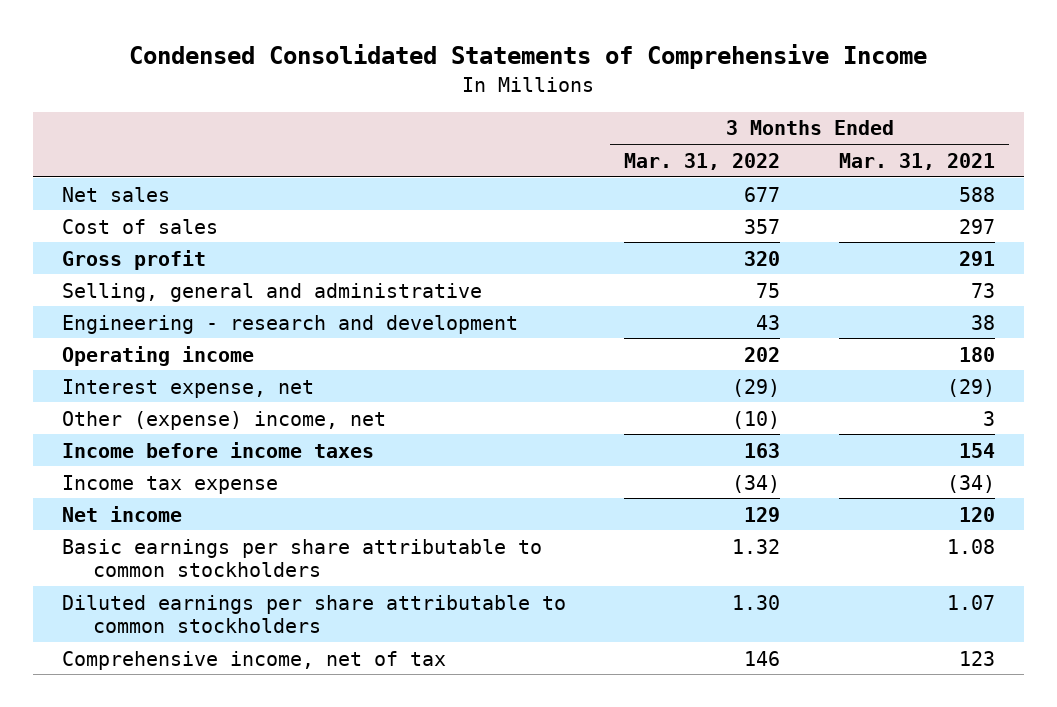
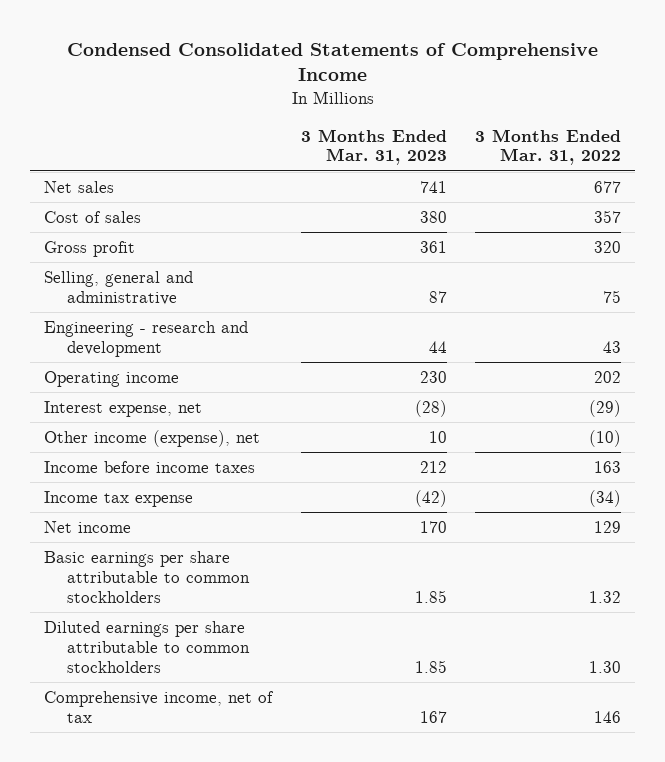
- | 3 Months Ended Mar. 31, 2022 | 3 Months Ended Mar. 31, 2021
+ | 3 Months Ended Mar. 31, 2023 | 3 Months Ended Mar. 31, 2022
- Other (expense) income, net | (10) | 3
+ Other income (expense), net | 10 | (10)

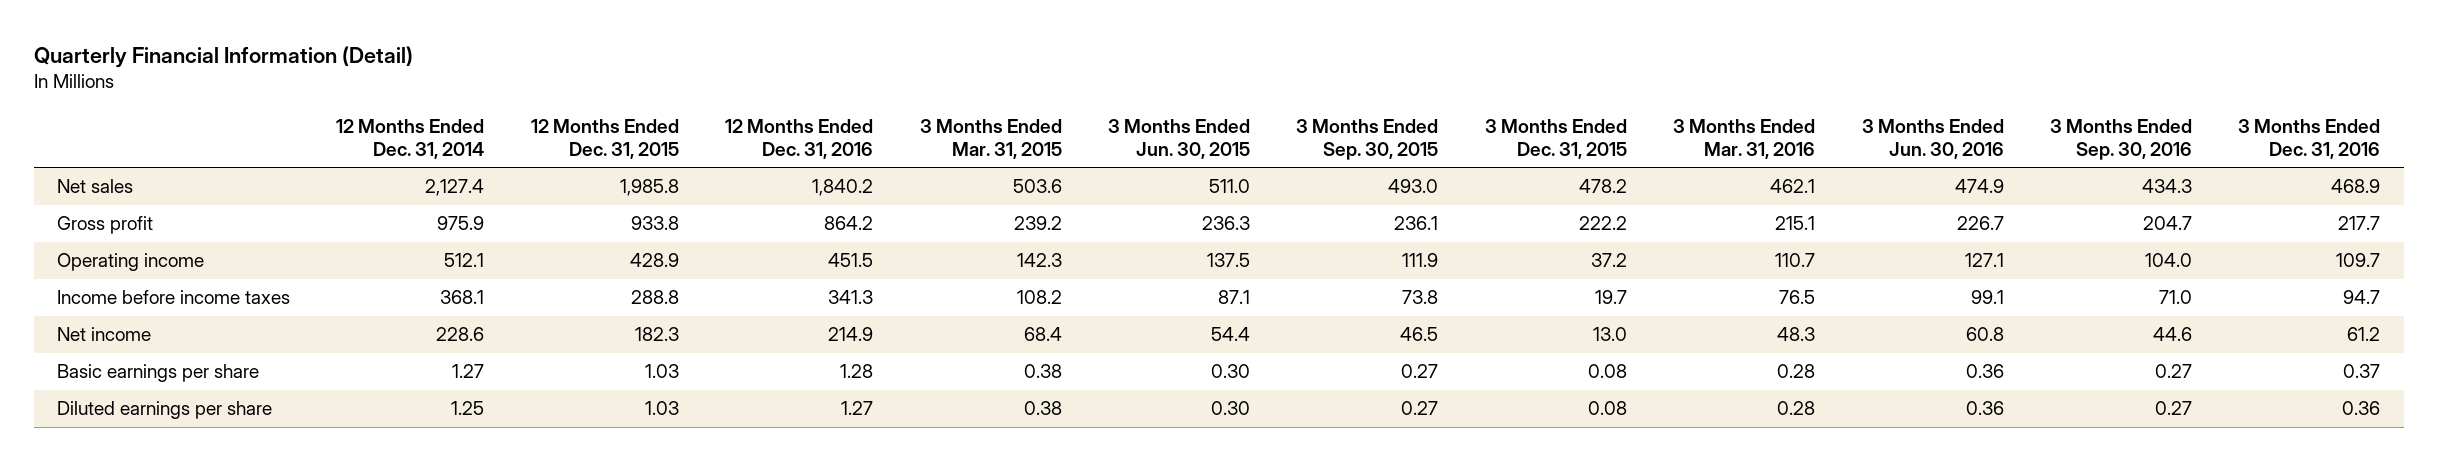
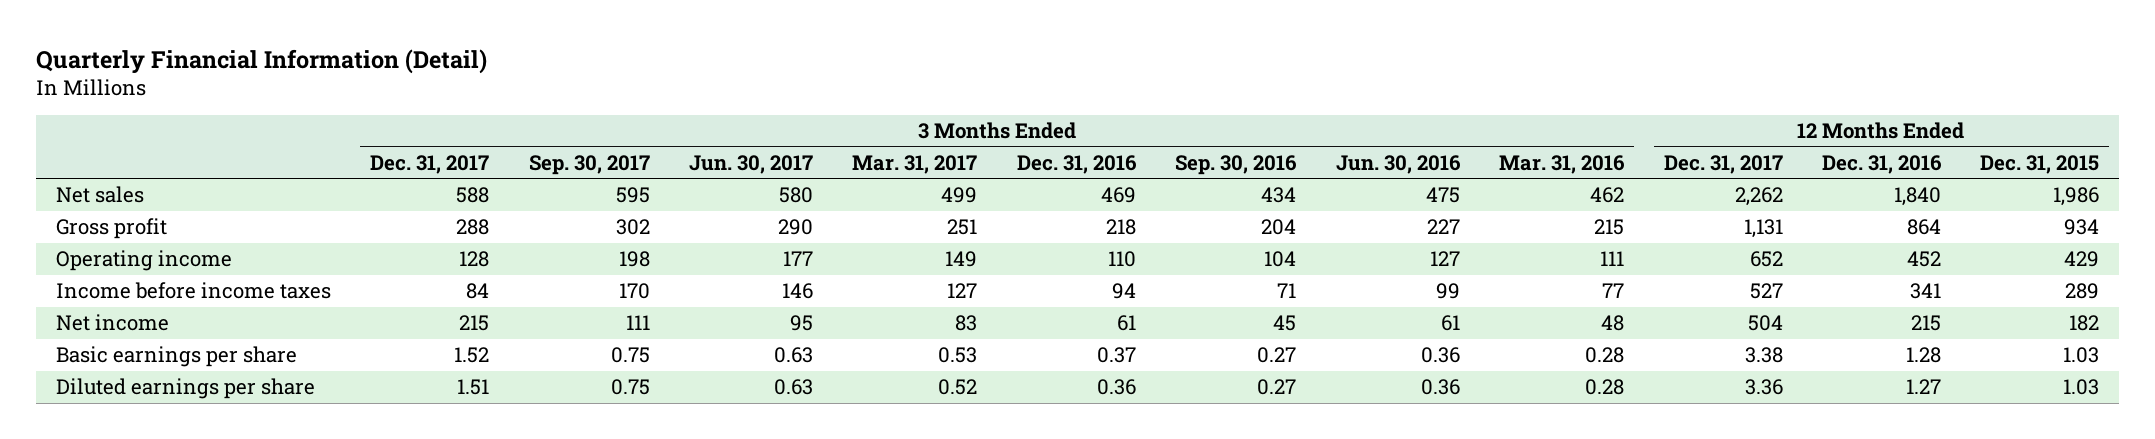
- | 12 Months Ended Dec. 31, 2014 | 12 Months Ended Dec. 31, 2015 | 12 Months Ended Dec. 31, 2016 | 3 Months Ended Mar. 31, 2015 | 3 Months Ended Jun. 30, 2015 | 3 Months Ended Sep. 30, 2015 | 3 Months Ended Dec. 31, 2015 | 3 Months Ended Mar. 31, 2016 | 3 Months Ended Jun. 30, 2016 | 3 Months Ended Sep. 30, 2016 | 3 Months Ended Dec. 31, 2016
+ | 3 Months Ended Dec. 31, 2017 | 3 Months Ended Sep. 30, 2017 | 3 Months Ended Jun. 30, 2017 | 3 Months Ended Mar. 31, 2017 | 3 Months Ended Dec. 31, 2016 | 3 Months Ended Sep. 30, 2016 | 3 Months Ended Jun. 30, 2016 | 3 Months Ended Mar. 31, 2016 | 12 Months Ended Dec. 31, 2017 | 12 Months Ended Dec. 31, 2016 | 12 Months Ended Dec. 31, 2015
- Net sales | 2,127.4 | 1,985.8 | 1,840.2 | 503.6 | 511.0 | 493.0 | 478.2 | 462.1 | 474.9 | 434.3 | 468.9
- Gross profit | 975.9 | 933.8 | 864.2 | 239.2 | 236.3 | 236.1 | 222.2 | 215.1 | 226.7 | 204.7 | 217.7
- Operating income | 512.1 | 428.9 | 451.5 | 142.3 | 137.5 | 111.9 | 37.2 | 110.7 | 127.1 | 104.0 | 109.7
- Income before income taxes | 368.1 | 288.8 | 341.3 | 108.2 | 87.1 | 73.8 | 19.7 | 76.5 | 99.1 | 71.0 | 94.7
- Net income | 228.6 | 182.3 | 214.9 | 68.4 | 54.4 | 46.5 | 13.0 | 48.3 | 60.8 | 44.6 | 61.2
+ Net sales | 588 | 595 | 580 | 499 | 469 | 434 | 475 | 462 | 2,262 | 1,840 | 1,986
+ Gross profit | 288 | 302 | 290 | 251 | 218 | 204 | 227 | 215 | 1,131 | 864 | 934
+ Operating income | 128 | 198 | 177 | 149 | 110 | 104 | 127 | 111 | 652 | 452 | 429
+ Income before income taxes | 84 | 170 | 146 | 127 | 94 | 71 | 99 | 77 | 527 | 341 | 289
+ Net income | 215 | 111 | 95 | 83 | 61 | 45 | 61 | 48 | 504 | 215 | 182

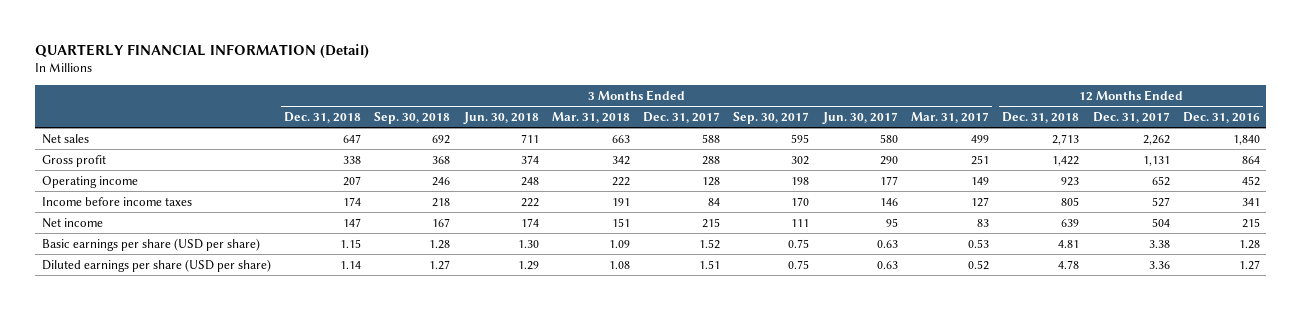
- Quarterly Financial Information (Detail)
+ QUARTERLY FINANCIAL INFORMATION (Detail)
- | 3 Months Ended Dec. 31, 2017 | 3 Months Ended Sep. 30, 2017 | 3 Months Ended Jun. 30, 2017 | 3 Months Ended Mar. 31, 2017 | 3 Months Ended Dec. 31, 2016 | 3 Months Ended Sep. 30, 2016 | 3 Months Ended Jun. 30, 2016 | 3 Months Ended Mar. 31, 2016 | 12 Months Ended Dec. 31, 2017 | 12 Months Ended Dec. 31, 2016 | 12 Months Ended Dec. 31, 2015
+ | 3 Months Ended Dec. 31, 2018 | 3 Months Ended Sep. 30, 2018 | 3 Months Ended Jun. 30, 2018 | 3 Months Ended Mar. 31, 2018 | 3 Months Ended Dec. 31, 2017 | 3 Months Ended Sep. 30, 2017 | 3 Months Ended Jun. 30, 2017 | 3 Months Ended Mar. 31, 2017 | 12 Months Ended Dec. 31, 2018 | 12 Months Ended Dec. 31, 2017 | 12 Months Ended Dec. 31, 2016
- Basic earnings per share | 1.52 | 0.75 | 0.63 | 0.53 | 0.37 | 0.27 | 0.36 | 0.28 | 3.38 | 1.28 | 1.03
- Diluted earnings per share | 1.51 | 0.75 | 0.63 | 0.52 | 0.36 | 0.27 | 0.36 | 0.28 | 3.36 | 1.27 | 1.03
+ Basic earnings per share (USD per share) | 1.15 | 1.28 | 1.30 | 1.09 | 1.52 | 0.75 | 0.63 | 0.53 | 4.81 | 3.38 | 1.28
+ Diluted earnings per share (USD per share) | 1.14 | 1.27 | 1.29 | 1.08 | 1.51 | 0.75 | 0.63 | 0.52 | 4.78 | 3.36 | 1.27

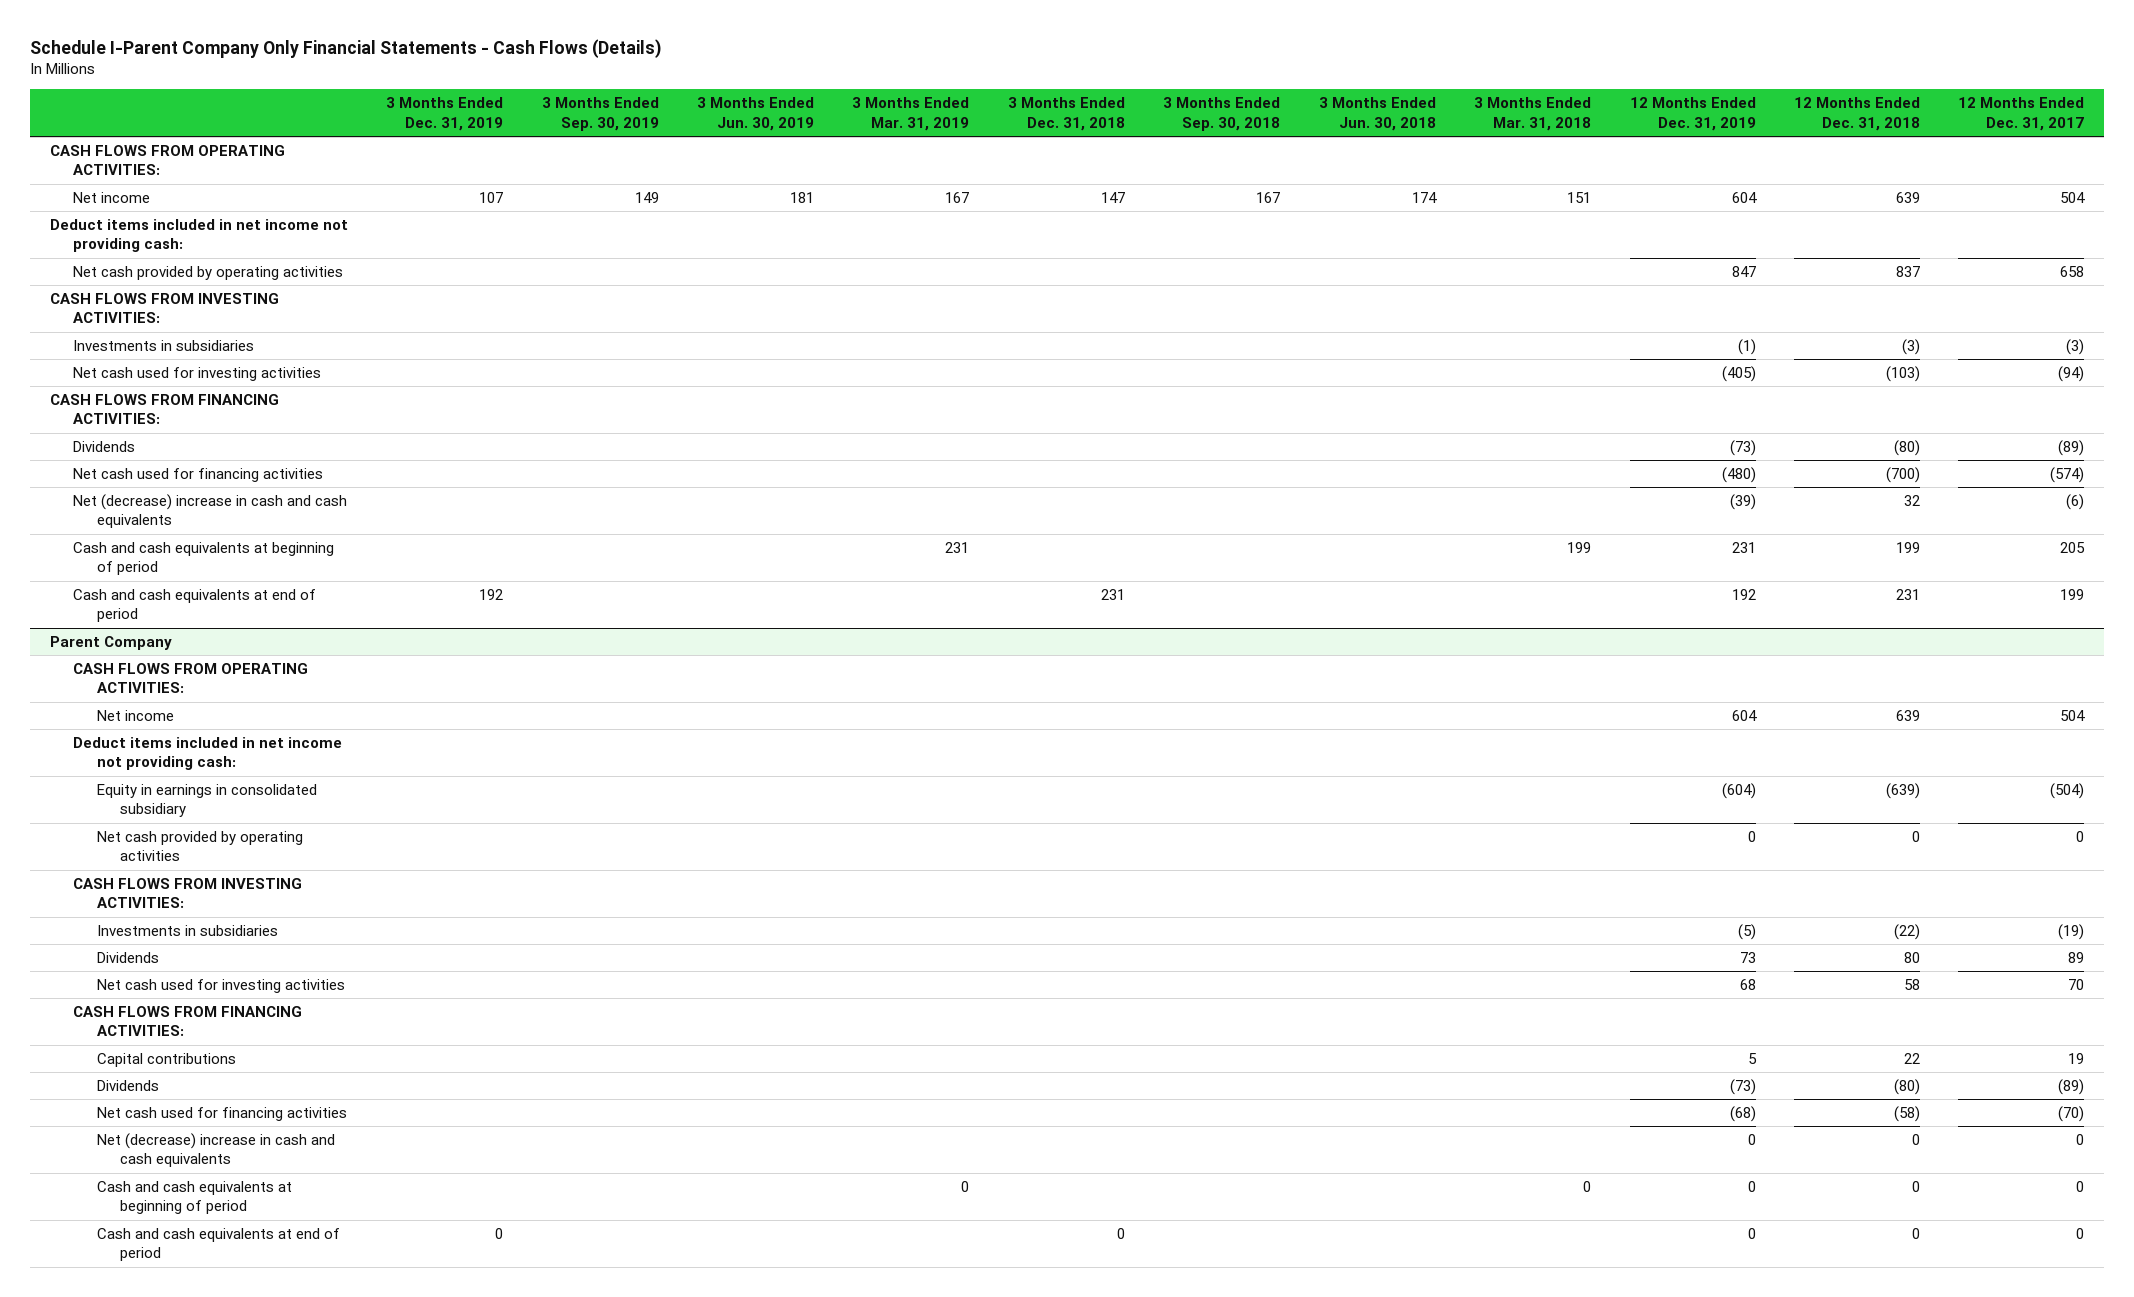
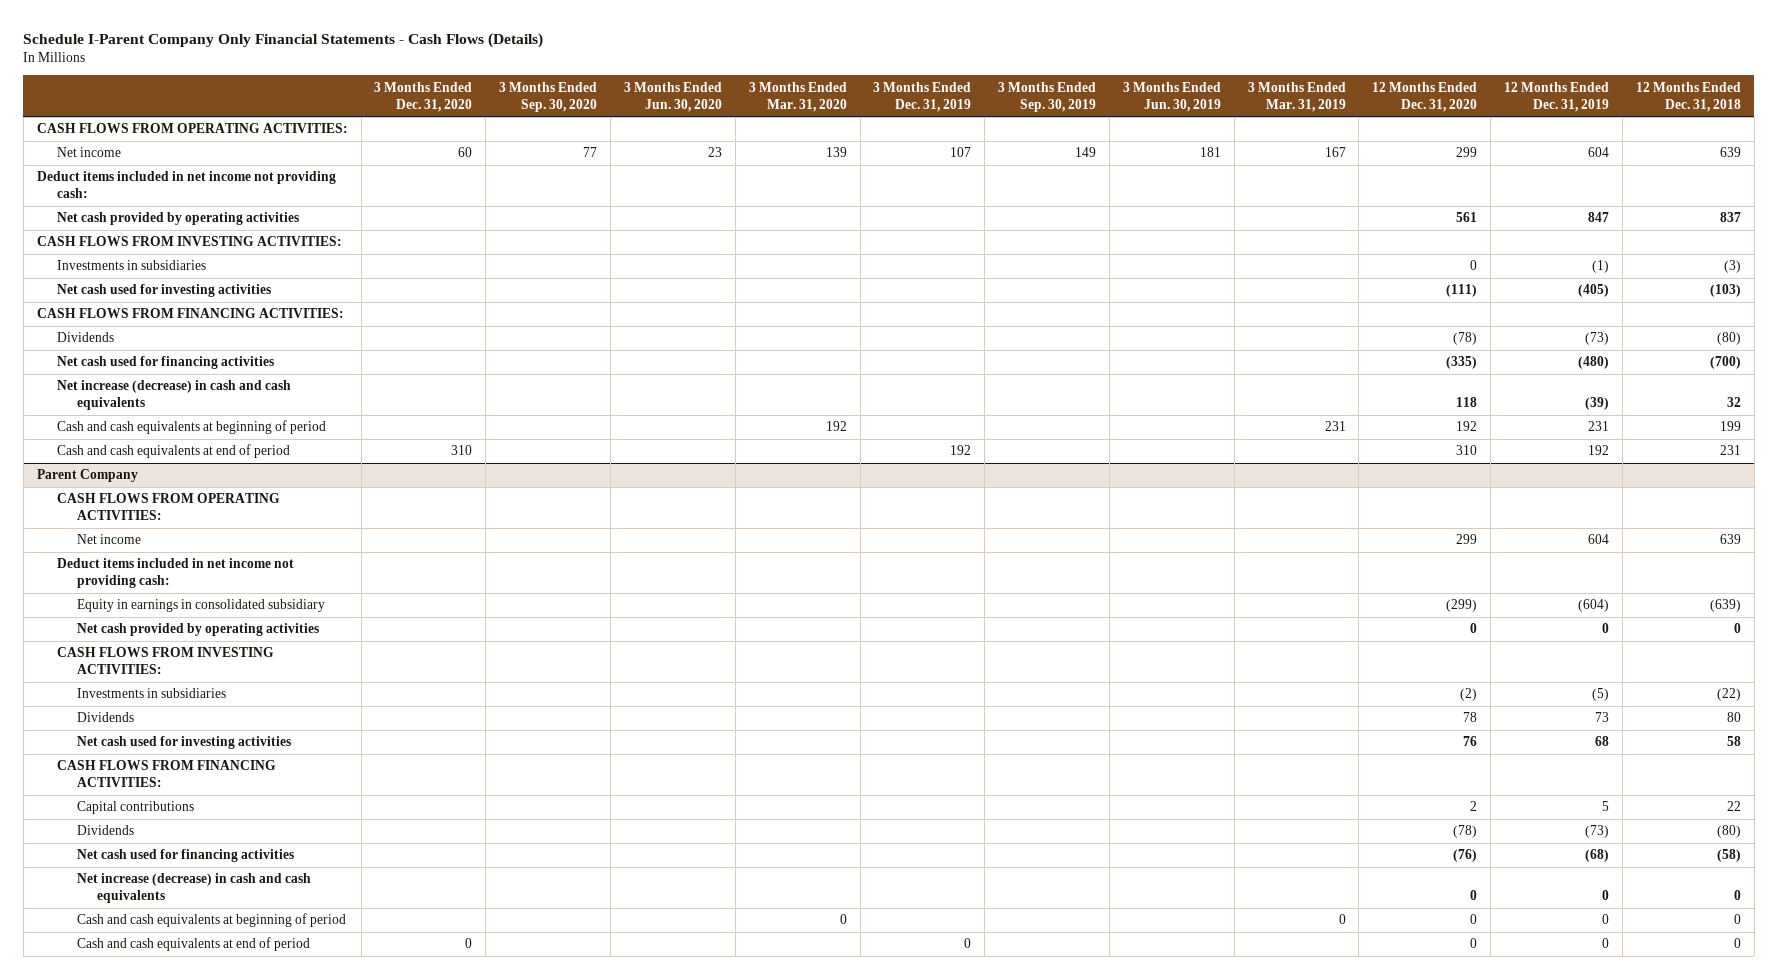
- | 3 Months Ended Dec. 31, 2019 | 3 Months Ended Sep. 30, 2019 | 3 Months Ended Jun. 30, 2019 | 3 Months Ended Mar. 31, 2019 | 3 Months Ended Dec. 31, 2018 | 3 Months Ended Sep. 30, 2018 | 3 Months Ended Jun. 30, 2018 | 3 Months Ended Mar. 31, 2018 | 12 Months Ended Dec. 31, 2019 | 12 Months Ended Dec. 31, 2018 | 12 Months Ended Dec. 31, 2017
+ | 3 Months Ended Dec. 31, 2020 | 3 Months Ended Sep. 30, 2020 | 3 Months Ended Jun. 30, 2020 | 3 Months Ended Mar. 31, 2020 | 3 Months Ended Dec. 31, 2019 | 3 Months Ended Sep. 30, 2019 | 3 Months Ended Jun. 30, 2019 | 3 Months Ended Mar. 31, 2019 | 12 Months Ended Dec. 31, 2020 | 12 Months Ended Dec. 31, 2019 | 12 Months Ended Dec. 31, 2018
- Net (decrease) increase in cash and cash equivalents | | | | | | | | | (39) | 32 | (6)
+ Net increase (decrease) in cash and cash equivalents | | | | | | | | | 118 | (39) | 32
@ Parent Company
- Net (decrease) increase in cash and cash equivalents | | | | | | | | | 0 | 0 | 0
+ Net increase (decrease) in cash and cash equivalents | | | | | | | | | 0 | 0 | 0

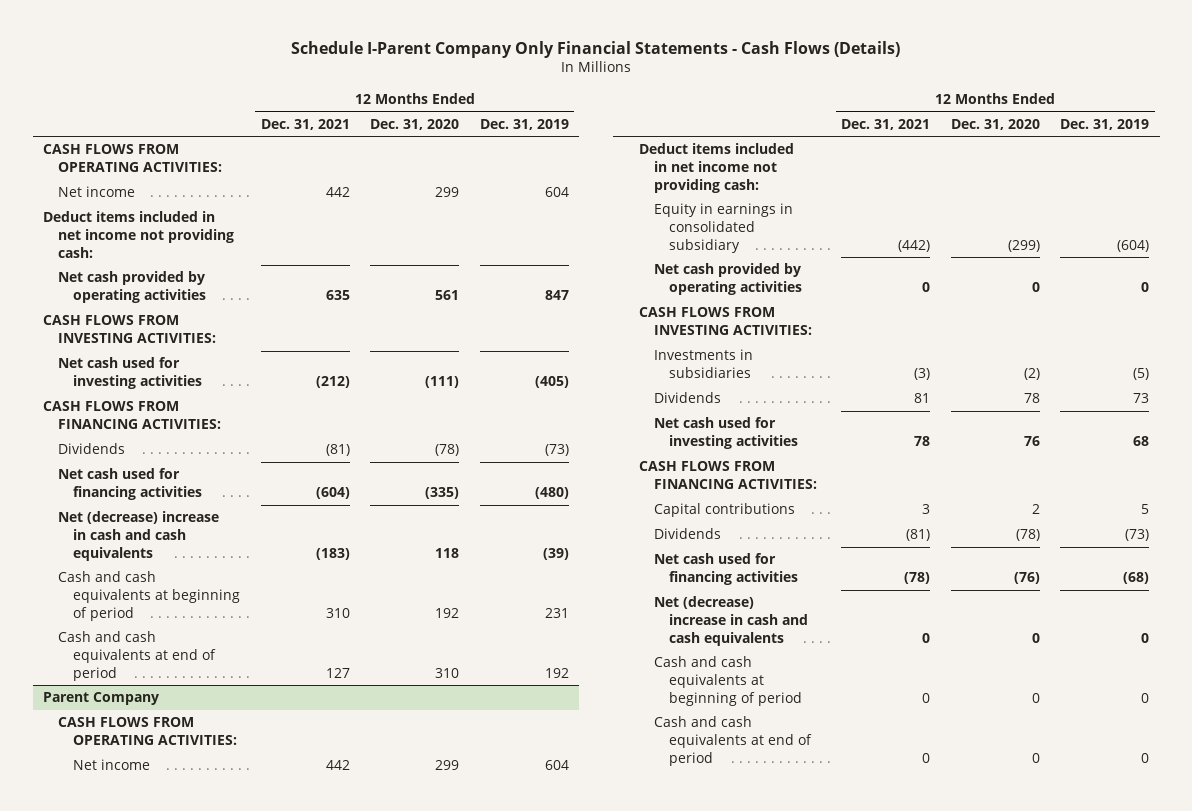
- | 3 Months Ended Dec. 31, 2020 | 3 Months Ended Sep. 30, 2020 | 3 Months Ended Jun. 30, 2020 | 3 Months Ended Mar. 31, 2020 | 3 Months Ended Dec. 31, 2019 | 3 Months Ended Sep. 30, 2019 | 3 Months Ended Jun. 30, 2019 | 3 Months Ended Mar. 31, 2019 | 12 Months Ended Dec. 31, 2020 | 12 Months Ended Dec. 31, 2019 | 12 Months Ended Dec. 31, 2018
+ | 12 Months Ended Dec. 31, 2021 | 12 Months Ended Dec. 31, 2020 | 12 Months Ended Dec. 31, 2019
- Investments in subsidiaries | | | | | | | | | 0 | (1) | (3)
- Net increase (decrease) in cash and cash equivalents | | | | | | | | | 118 | (39) | 32
+ Net (decrease) increase in cash and cash equivalents | (183) | 118 | (39)
@ Parent Company
- Net increase (decrease) in cash and cash equivalents | | | | | | | | | 0 | 0 | 0
+ Net (decrease) increase in cash and cash equivalents | 0 | 0 | 0

